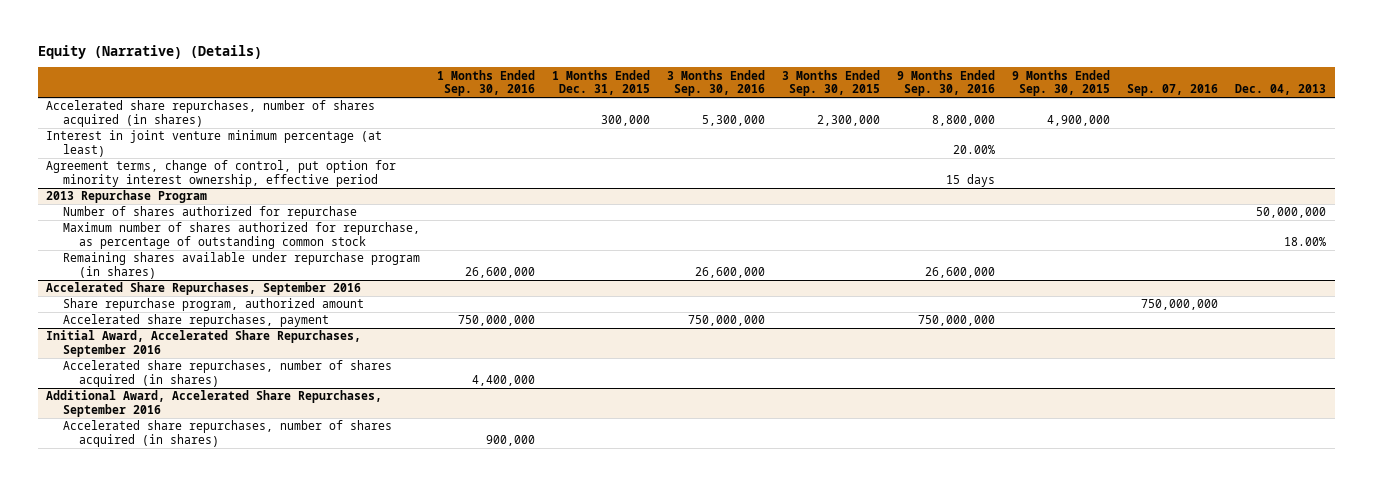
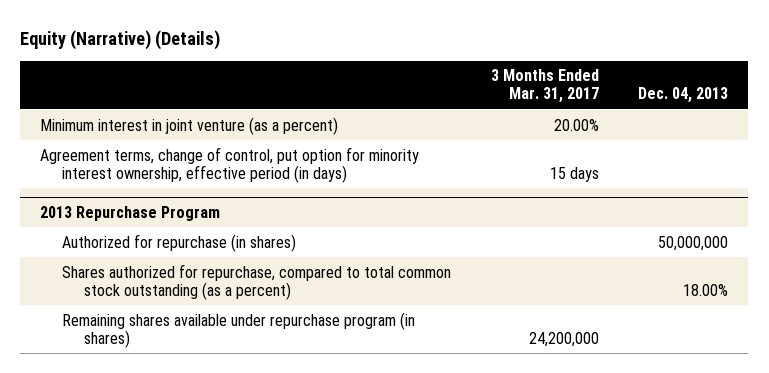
- | 1 Months Ended Sep. 30, 2016 | 1 Months Ended Dec. 31, 2015 | 3 Months Ended Sep. 30, 2016 | 3 Months Ended Sep. 30, 2015 | 9 Months Ended Sep. 30, 2016 | 9 Months Ended Sep. 30, 2015 | Sep. 07, 2016 | Dec. 04, 2013
+ | 3 Months Ended Mar. 31, 2017 | Dec. 04, 2013
- Accelerated share repurchases, number of shares acquired (in shares) | | 300,000 | 5,300,000 | 2,300,000 | 8,800,000 | 4,900,000 | |
- Interest in joint venture minimum percentage (at least) | | | | | 20.00% | | |
- Agreement terms, change of control, put option for minority interest ownership, effective period | | | | | 15 days | | |
+ Minimum interest in joint venture (as a percent) | 20.00% |
+ Agreement terms, change of control, put option for minority interest ownership, effective period (in days) | 15 days |
@ 2013 Repurchase Program
- Number of shares authorized for repurchase | | | | | | | | 50,000,000
- Maximum number of shares authorized for repurchase, as percentage of outstanding common stock | | | | | | | | 18.00%
+ Authorized for repurchase (in shares) | | 50,000,000
+ Shares authorized for repurchase, compared to total common stock outstanding (as a percent) | | 18.00%
- Accelerated Share Repurchases, September 2016
- Share repurchase program, authorized amount | | | | | | | 750,000,000 |
- Accelerated share repurchases, payment | 750,000,000 | | 750,000,000 | | 750,000,000 | | |
- Initial Award, Accelerated Share Repurchases, September 2016
- Accelerated share repurchases, number of shares acquired (in shares) | 4,400,000 | | | | | | |
- Additional Award, Accelerated Share Repurchases, September 2016
- Accelerated share repurchases, number of shares acquired (in shares) | 900,000 | | | | | | |

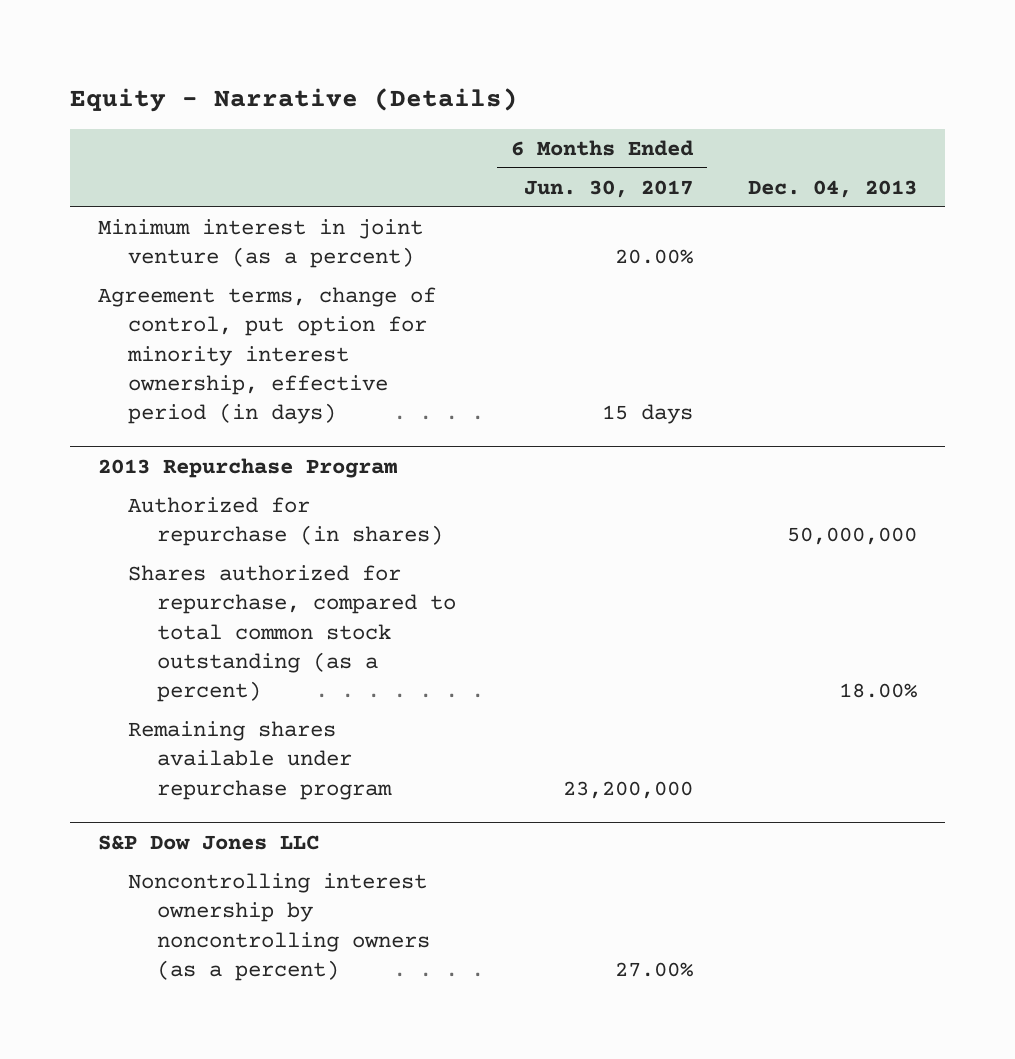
- Equity (Narrative) (Details)
+ Equity - Narrative (Details)
- | 3 Months Ended Mar. 31, 2017 | Dec. 04, 2013
+ | 6 Months Ended Jun. 30, 2017 | Dec. 04, 2013
@ 2013 Repurchase Program
- Remaining shares available under repurchase program (in shares) | 24,200,000 |
+ Remaining shares available under repurchase program | 23,200,000 |
+ S&P Dow Jones LLC
+ Noncontrolling interest ownership by noncontrolling owners (as a percent) | 27.00% |

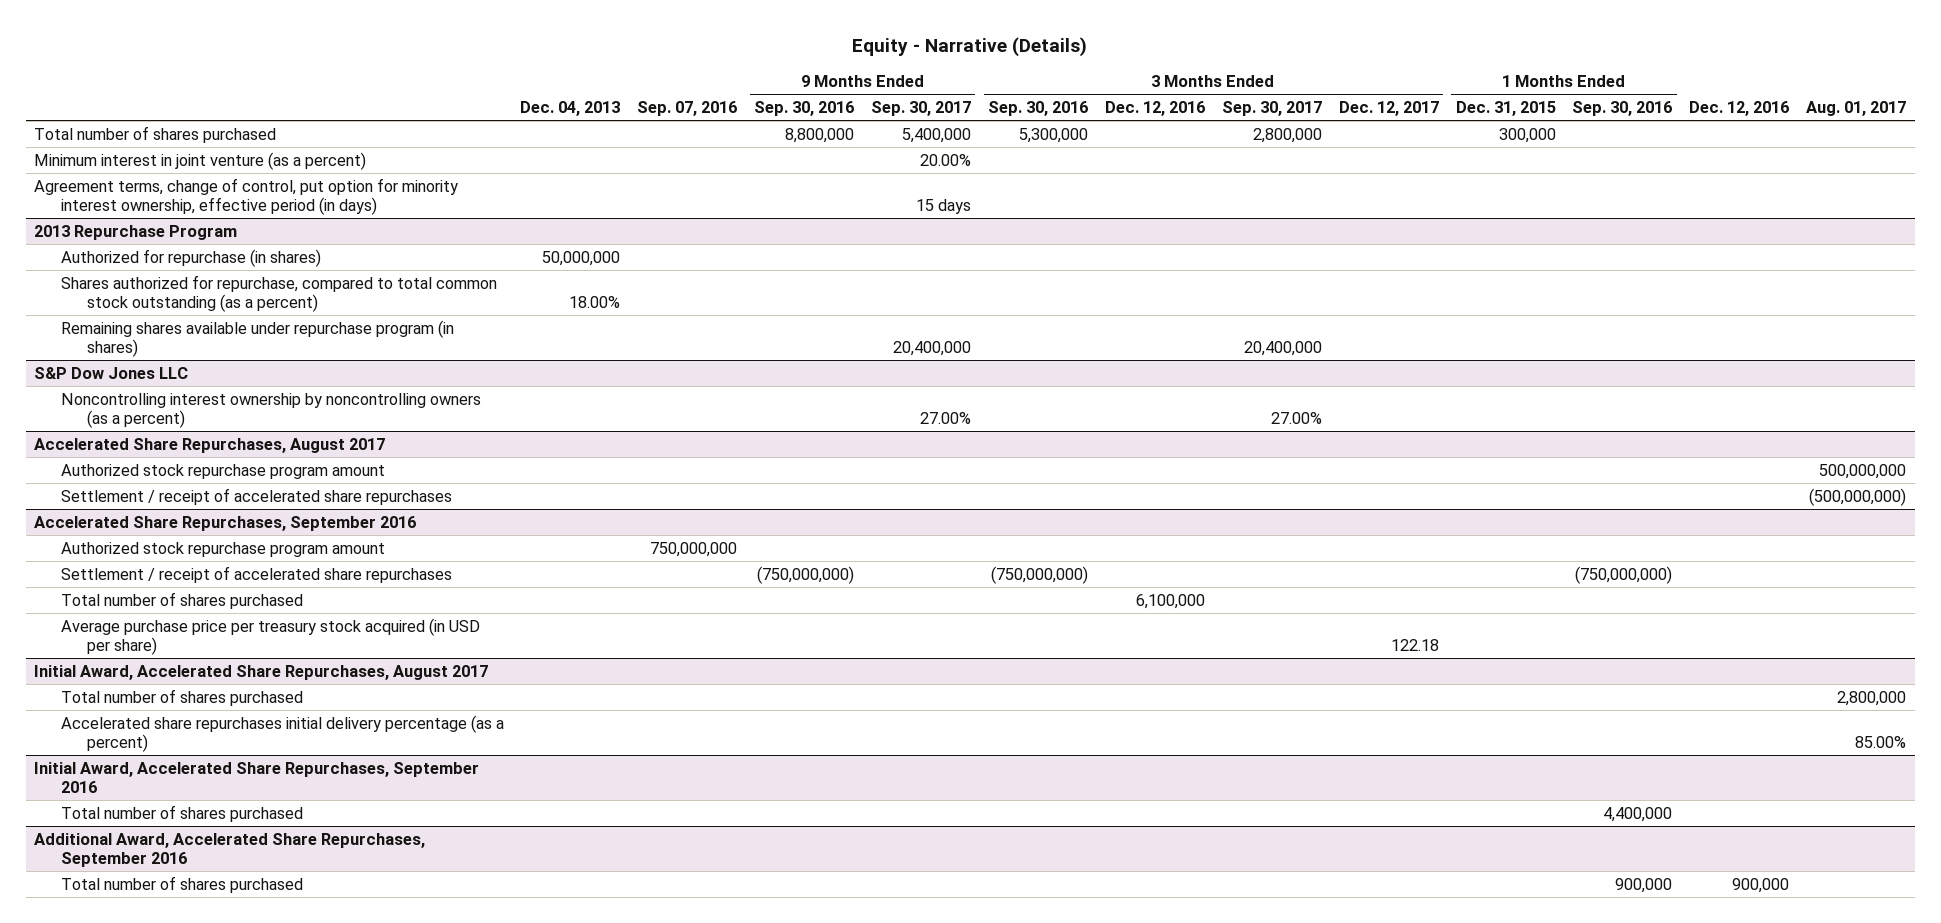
- | 6 Months Ended Jun. 30, 2017 | Dec. 04, 2013
+ | Dec. 04, 2013 | Sep. 07, 2016 | 9 Months Ended Sep. 30, 2016 | 9 Months Ended Sep. 30, 2017 | 3 Months Ended Sep. 30, 2016 | 3 Months Ended Dec. 12, 2016 | 3 Months Ended Sep. 30, 2017 | 3 Months Ended Dec. 12, 2017 | 1 Months Ended Dec. 31, 2015 | 1 Months Ended Sep. 30, 2016 | Dec. 12, 2016 | Aug. 01, 2017
+ Total number of shares purchased | | | 8,800,000 | 5,400,000 | 5,300,000 | | 2,800,000 | | 300,000 | | |
@ 2013 Repurchase Program
- Remaining shares available under repurchase program | 23,200,000 |
+ Remaining shares available under repurchase program (in shares) | | | | 20,400,000 | | | 20,400,000 | | | | |
+ Accelerated Share Repurchases, August 2017
+ Authorized stock repurchase program amount | | | | | | | | | | | | 500,000,000
+ Settlement / receipt of accelerated share repurchases | | | | | | | | | | | | (500,000,000)
+ Accelerated Share Repurchases, September 2016
+ Authorized stock repurchase program amount | | 750,000,000 | | | | | | | | | |
+ Settlement / receipt of accelerated share repurchases | | | (750,000,000) | | (750,000,000) | | | | | (750,000,000) | |
+ Total number of shares purchased | | | | | | 6,100,000 | | | | | |
+ Average purchase price per treasury stock acquired (in USD per share) | | | | | | | | 122.18 | | | |
+ Initial Award, Accelerated Share Repurchases, August 2017
+ Total number of shares purchased | | | | | | | | | | | | 2,800,000
+ Accelerated share repurchases initial delivery percentage (as a percent) | | | | | | | | | | | | 85.00%
+ Initial Award, Accelerated Share Repurchases, September 2016
+ Total number of shares purchased | | | | | | | | | | 4,400,000 | |
+ Additional Award, Accelerated Share Repurchases, September 2016
+ Total number of shares purchased | | | | | | | | | | 900,000 | 900,000 |

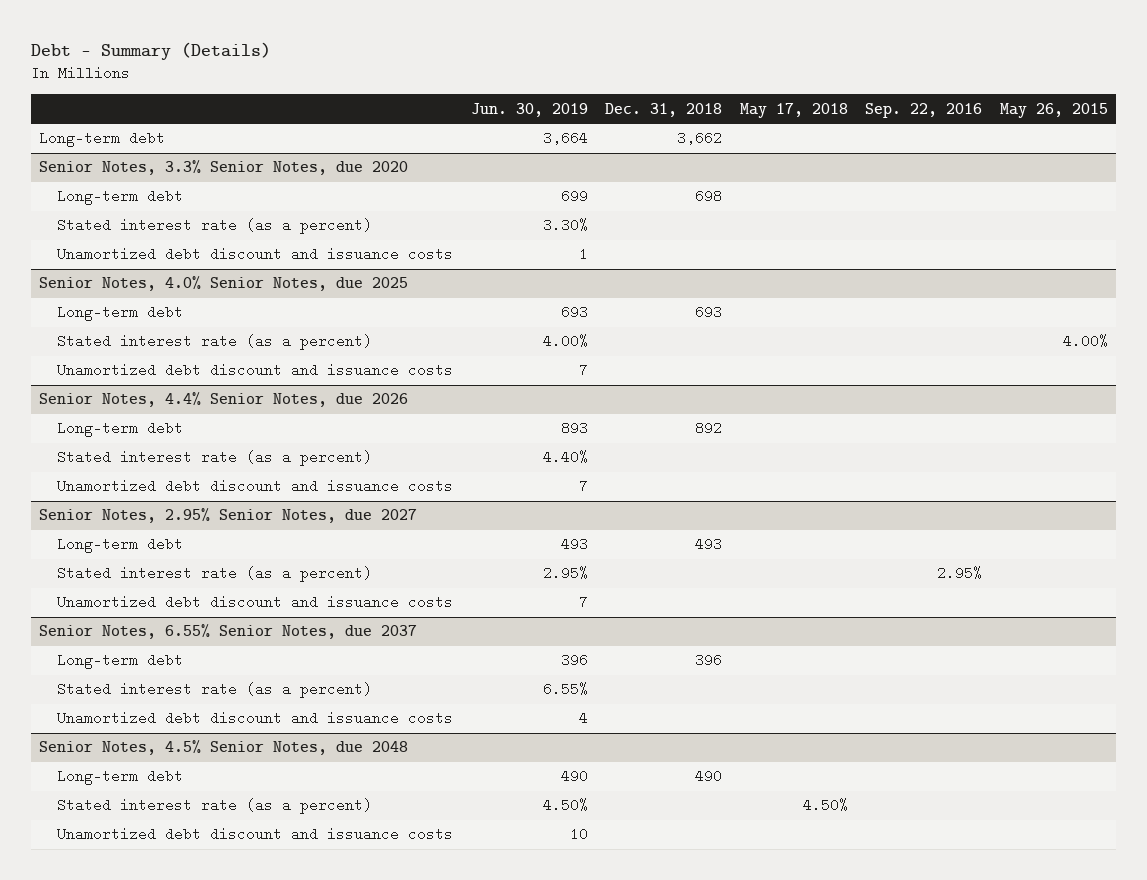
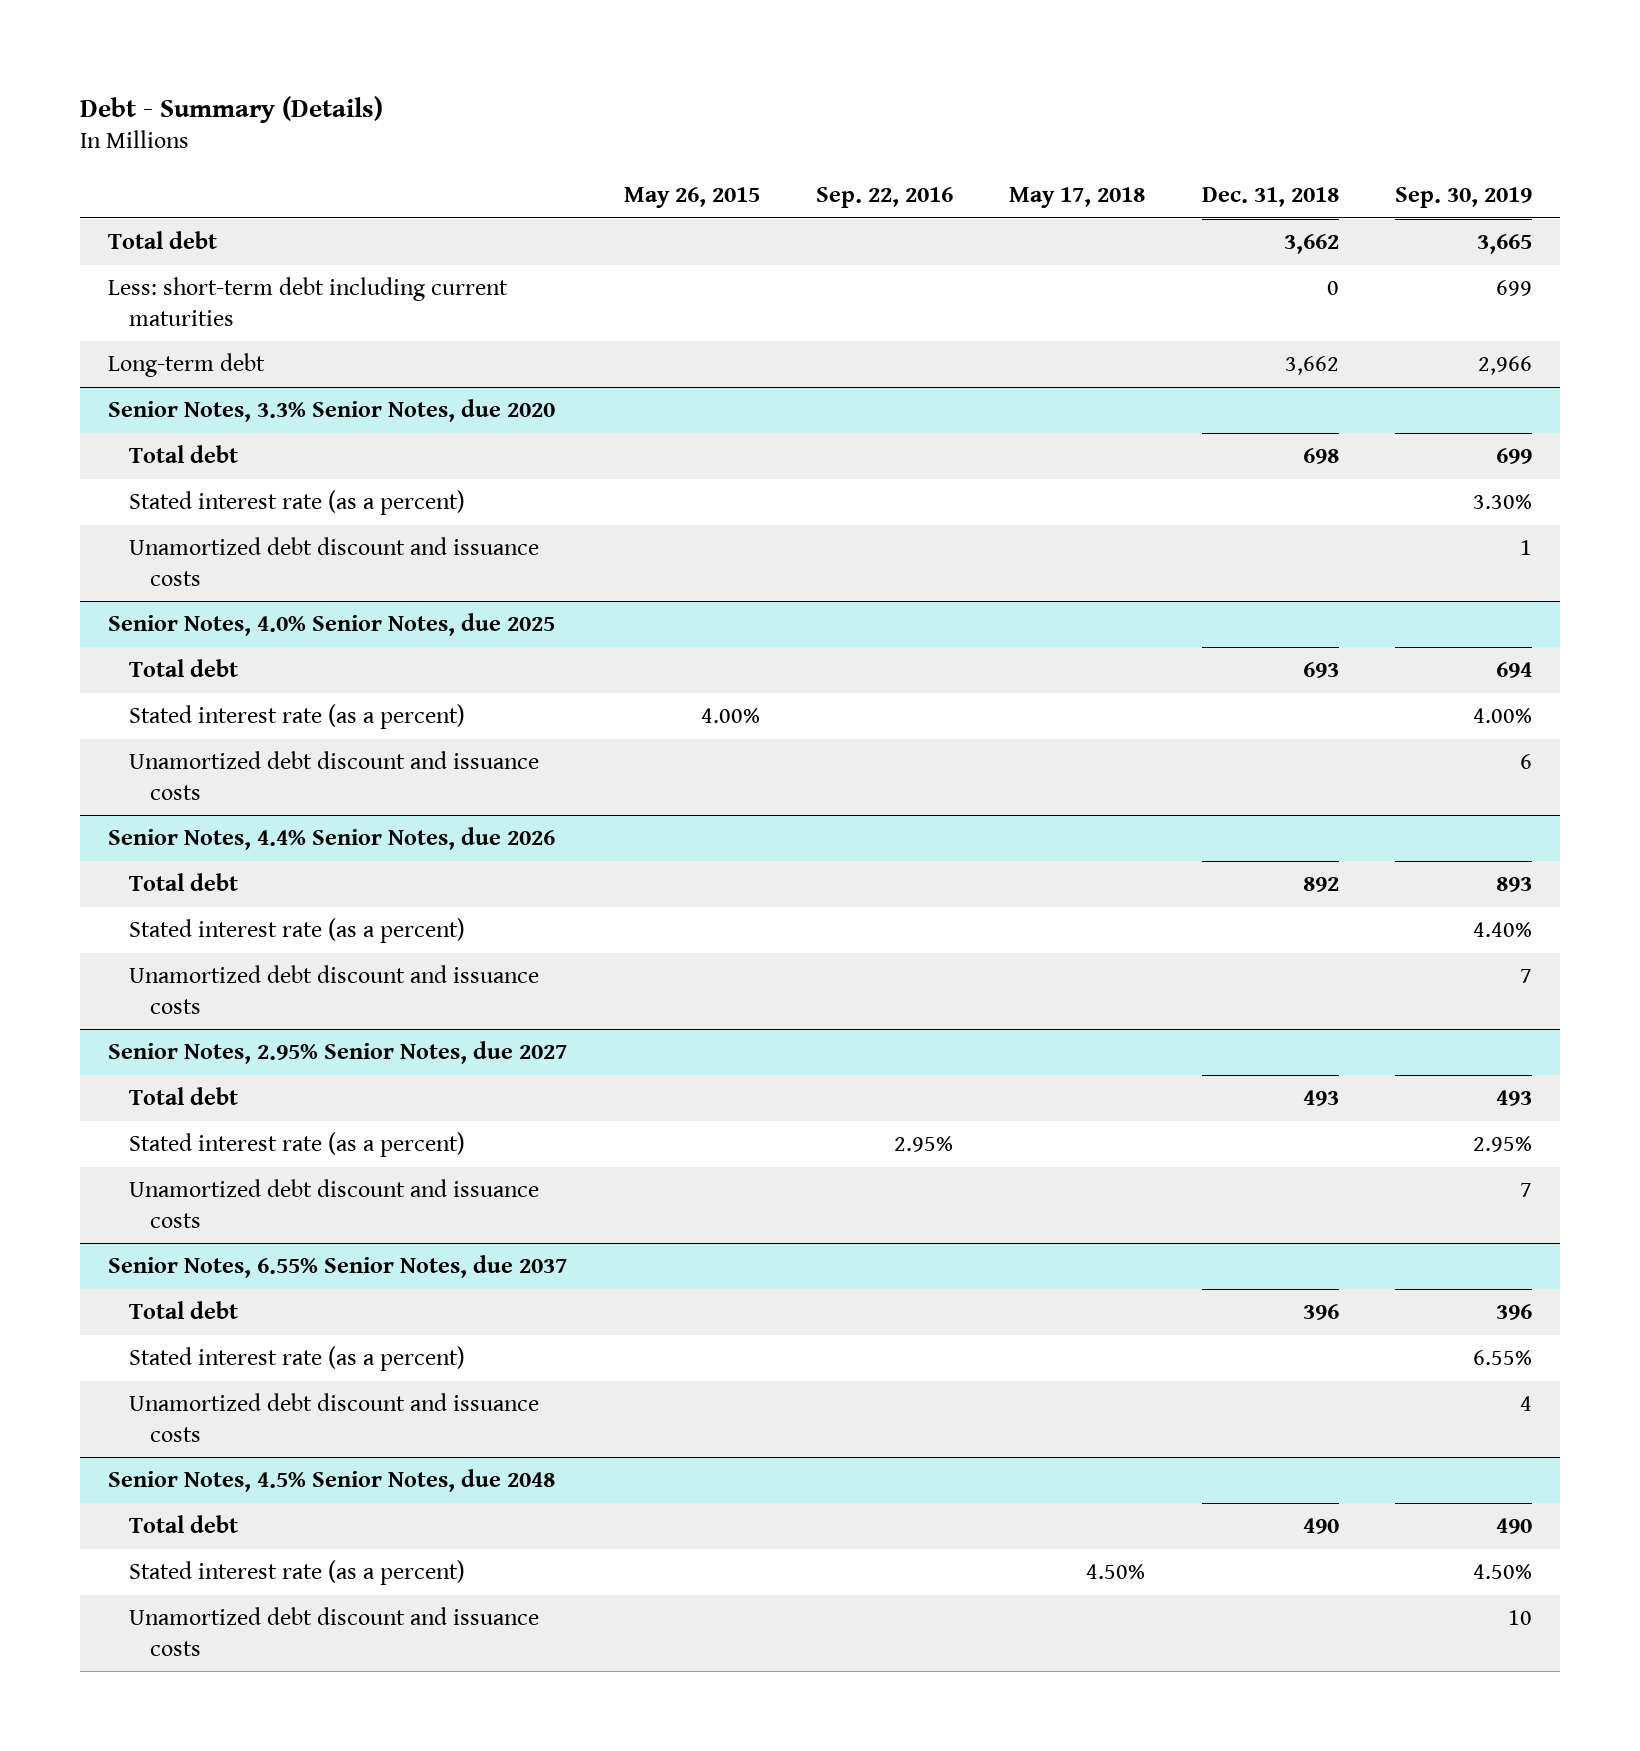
- | Jun. 30, 2019 | Dec. 31, 2018 | May 17, 2018 | Sep. 22, 2016 | May 26, 2015
+ | May 26, 2015 | Sep. 22, 2016 | May 17, 2018 | Dec. 31, 2018 | Sep. 30, 2019
+ Total debt | | | | 3,662 | 3,665
+ Less: short-term debt including current maturities | | | | 0 | 699
@ Senior Notes, 3.3% Senior Notes, due 2020
- Long-term debt | 699 | 698 | | |
+ Total debt | | | | 698 | 699
@ Senior Notes, 4.0% Senior Notes, due 2025
- Long-term debt | 693 | 693 | | |
+ Total debt | | | | 693 | 694
@ Senior Notes, 4.4% Senior Notes, due 2026
- Long-term debt | 893 | 892 | | |
+ Total debt | | | | 892 | 893
@ Senior Notes, 2.95% Senior Notes, due 2027
- Long-term debt | 493 | 493 | | |
+ Total debt | | | | 493 | 493
@ Senior Notes, 6.55% Senior Notes, due 2037
- Long-term debt | 396 | 396 | | |
+ Total debt | | | | 396 | 396
@ Senior Notes, 4.5% Senior Notes, due 2048
- Long-term debt | 490 | 490 | | |
+ Total debt | | | | 490 | 490

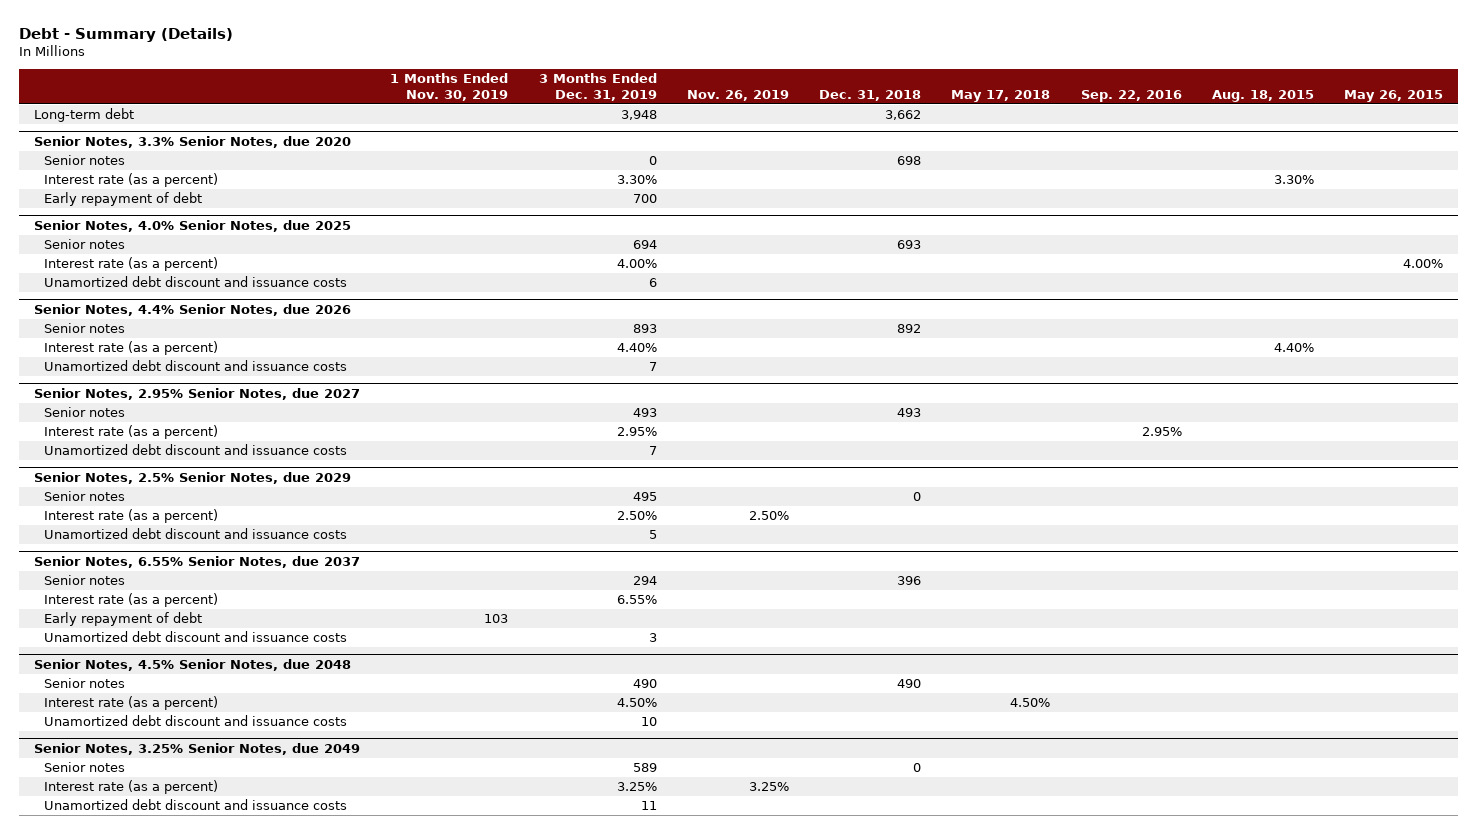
- | May 26, 2015 | Sep. 22, 2016 | May 17, 2018 | Dec. 31, 2018 | Sep. 30, 2019
+ | 1 Months Ended Nov. 30, 2019 | 3 Months Ended Dec. 31, 2019 | Nov. 26, 2019 | Dec. 31, 2018 | May 17, 2018 | Sep. 22, 2016 | Aug. 18, 2015 | May 26, 2015
- Total debt | | | | 3,662 | 3,665
- Less: short-term debt including current maturities | | | | 0 | 699
@ Senior Notes, 3.3% Senior Notes, due 2020
- Total debt | | | | 698 | 699
- Stated interest rate (as a percent) | | | | | 3.30%
- Unamortized debt discount and issuance costs | | | | | 1
+ Senior notes | | 0 | | 698 | | | |
+ Interest rate (as a percent) | | 3.30% | | | | | 3.30% |
+ Early repayment of debt | | 700 | | | | | |
@ Senior Notes, 4.0% Senior Notes, due 2025
- Total debt | | | | 693 | 694
- Stated interest rate (as a percent) | 4.00% | | | | 4.00%
+ Senior notes | | 694 | | 693 | | | |
+ Interest rate (as a percent) | | 4.00% | | | | | | 4.00%
@ Senior Notes, 4.4% Senior Notes, due 2026
- Total debt | | | | 892 | 893
- Stated interest rate (as a percent) | | | | | 4.40%
+ Senior notes | | 893 | | 892 | | | |
+ Interest rate (as a percent) | | 4.40% | | | | | 4.40% |
@ Senior Notes, 2.95% Senior Notes, due 2027
- Total debt | | | | 493 | 493
- Stated interest rate (as a percent) | | 2.95% | | | 2.95%
+ Senior notes | | 493 | | 493 | | | |
+ Interest rate (as a percent) | | 2.95% | | | | 2.95% | |
+ Senior Notes, 2.5% Senior Notes, due 2029
+ Senior notes | | 495 | | 0 | | | |
+ Interest rate (as a percent) | | 2.50% | 2.50% | | | | |
+ Unamortized debt discount and issuance costs | | 5 | | | | | |
@ Senior Notes, 6.55% Senior Notes, due 2037
- Total debt | | | | 396 | 396
- Stated interest rate (as a percent) | | | | | 6.55%
+ Senior notes | | 294 | | 396 | | | |
+ Interest rate (as a percent) | | 6.55% | | | | | |
+ Early repayment of debt | 103 | | | | | | |
@ Senior Notes, 4.5% Senior Notes, due 2048
- Total debt | | | | 490 | 490
- Stated interest rate (as a percent) | | | 4.50% | | 4.50%
+ Senior notes | | 490 | | 490 | | | |
+ Interest rate (as a percent) | | 4.50% | | | 4.50% | | |
+ Senior Notes, 3.25% Senior Notes, due 2049
+ Senior notes | | 589 | | 0 | | | |
+ Interest rate (as a percent) | | 3.25% | 3.25% | | | | |
+ Unamortized debt discount and issuance costs | | 11 | | | | | |

